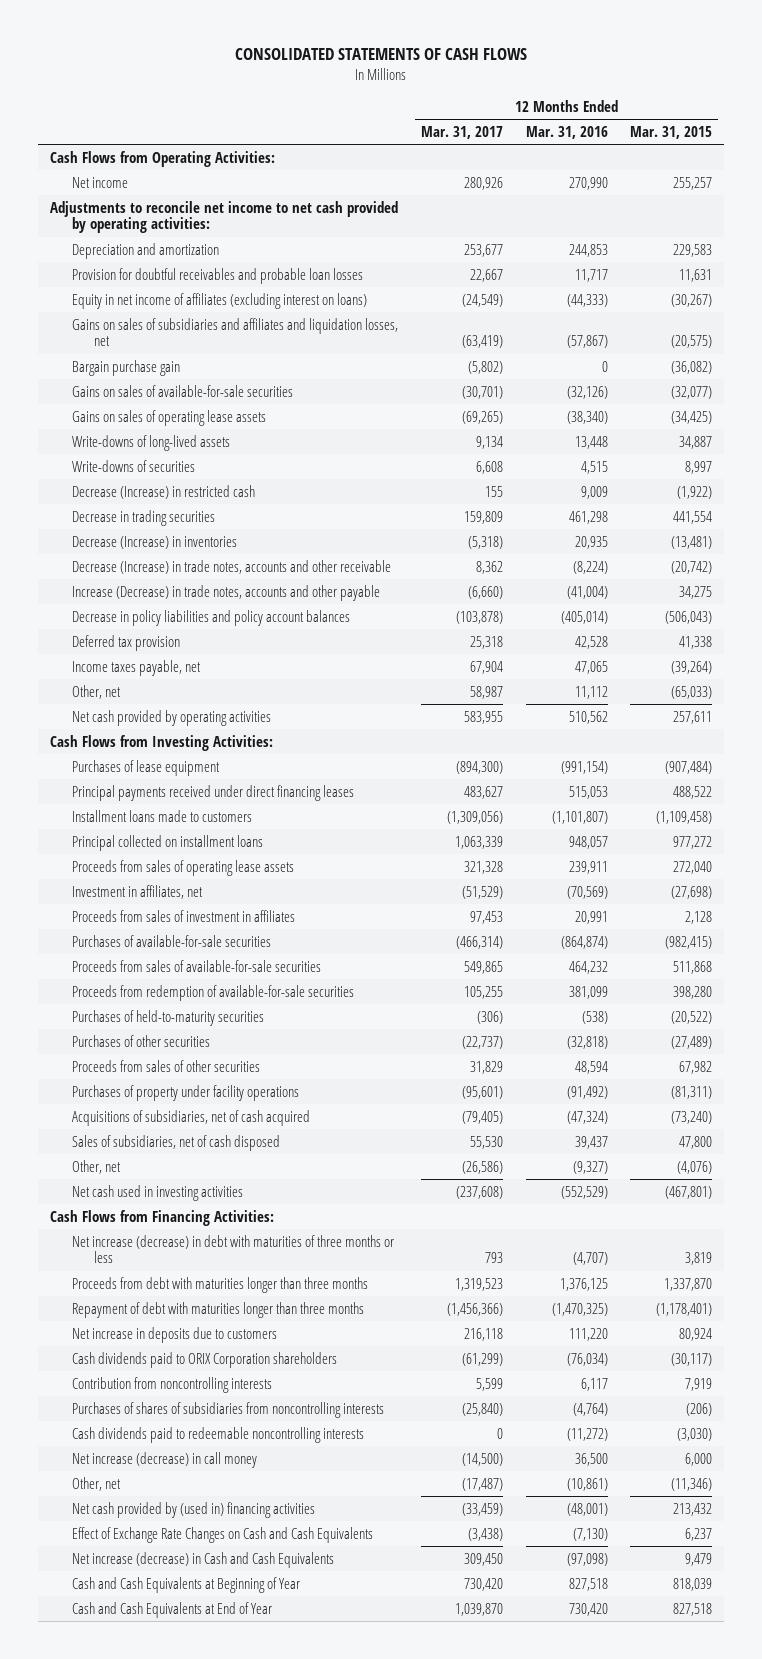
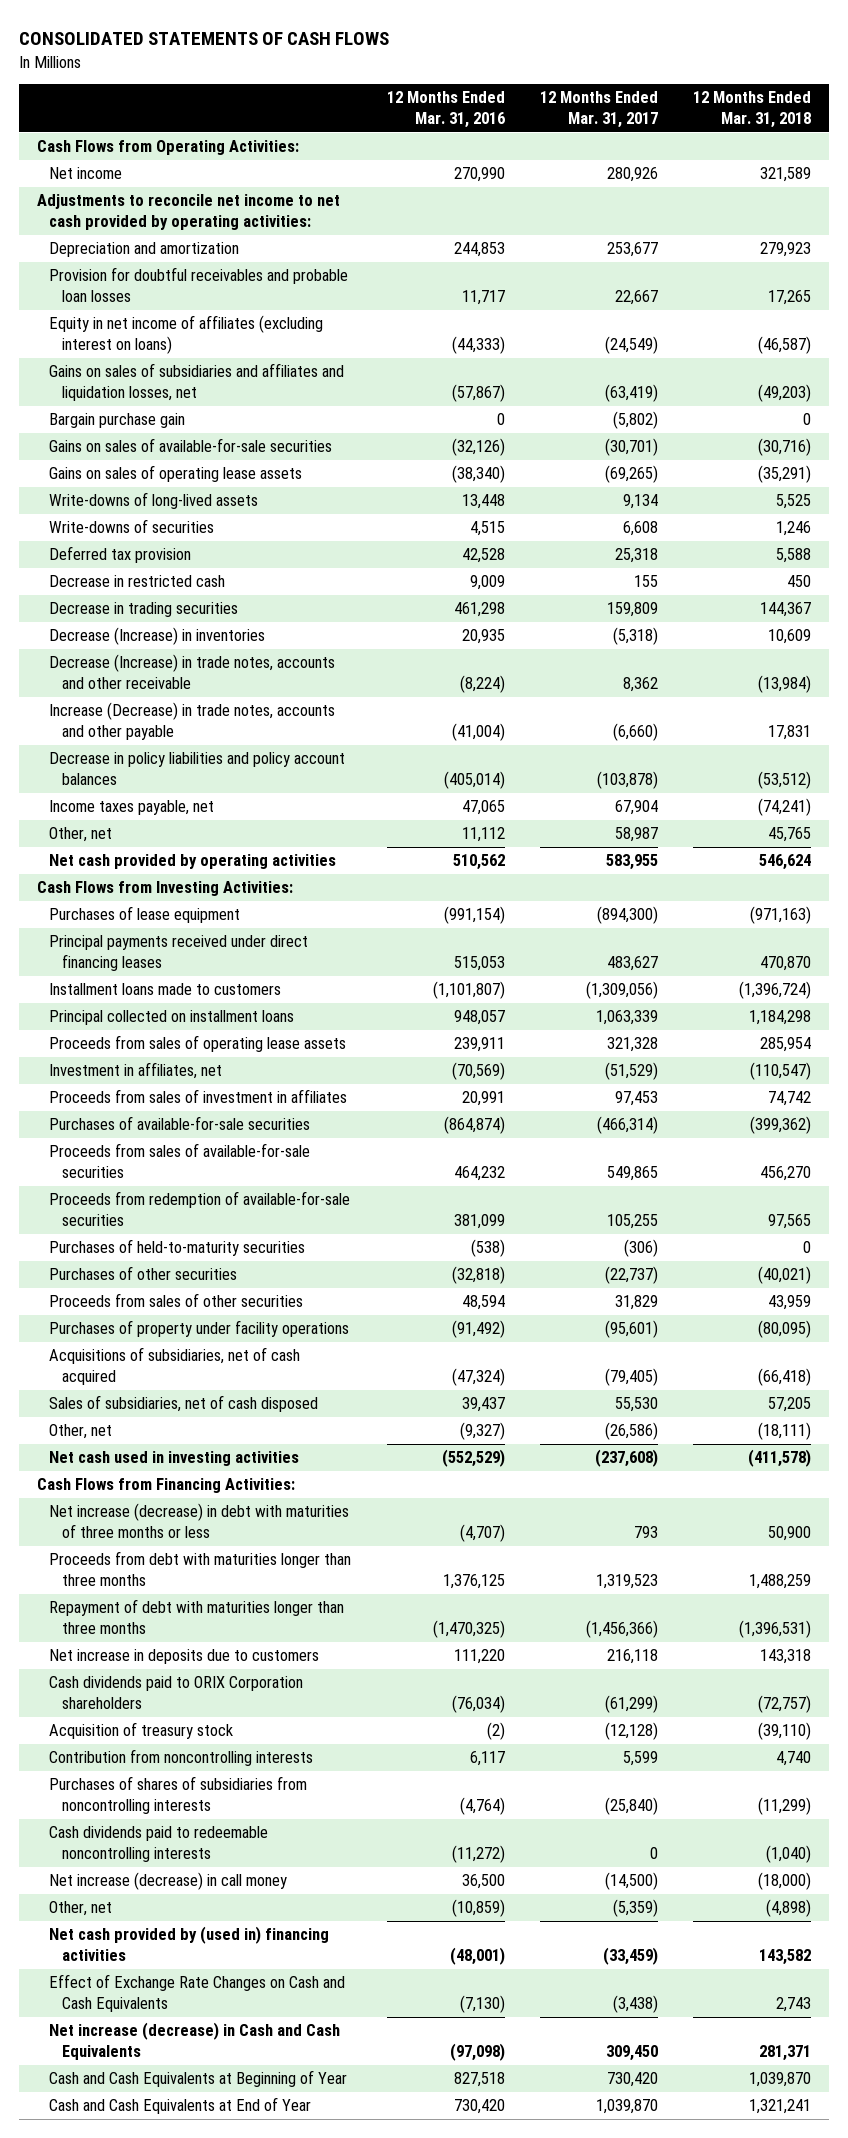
- | 12 Months Ended Mar. 31, 2017 | 12 Months Ended Mar. 31, 2016 | 12 Months Ended Mar. 31, 2015
+ | 12 Months Ended Mar. 31, 2016 | 12 Months Ended Mar. 31, 2017 | 12 Months Ended Mar. 31, 2018
- Decrease (Increase) in restricted cash | 155 | 9,009 | (1,922)
moved up: Deferred tax provision | 42,528 | 25,318 | 5,588
+ Decrease in restricted cash | 9,009 | 155 | 450
+ Acquisition of treasury stock | (2) | (12,128) | (39,110)
- Other, net | (17,487) | (10,861) | (11,346)
+ Other, net | (10,859) | (5,359) | (4,898)

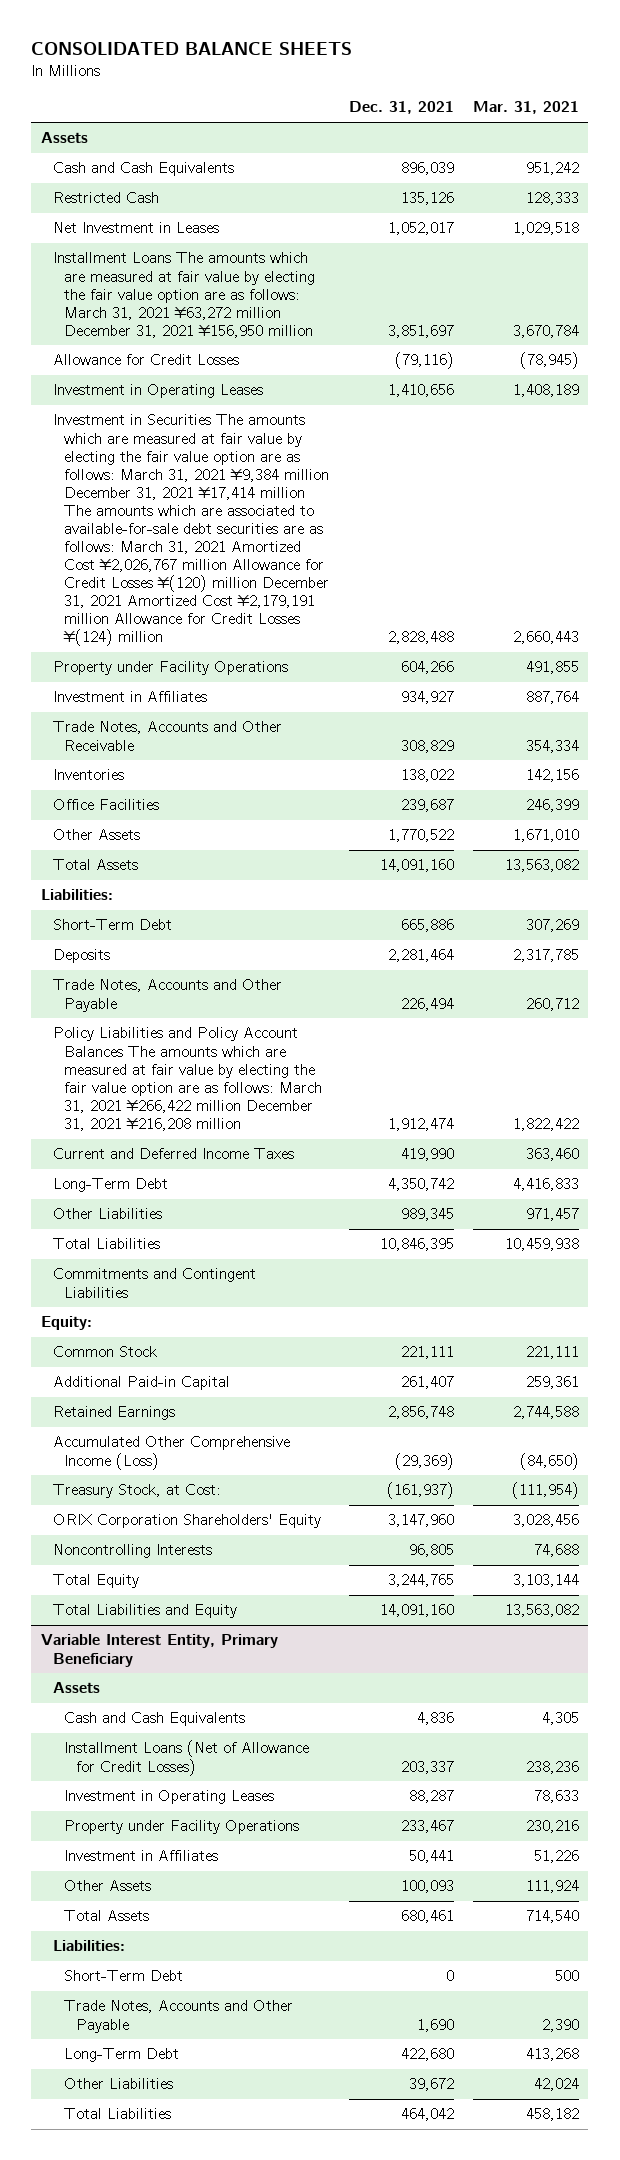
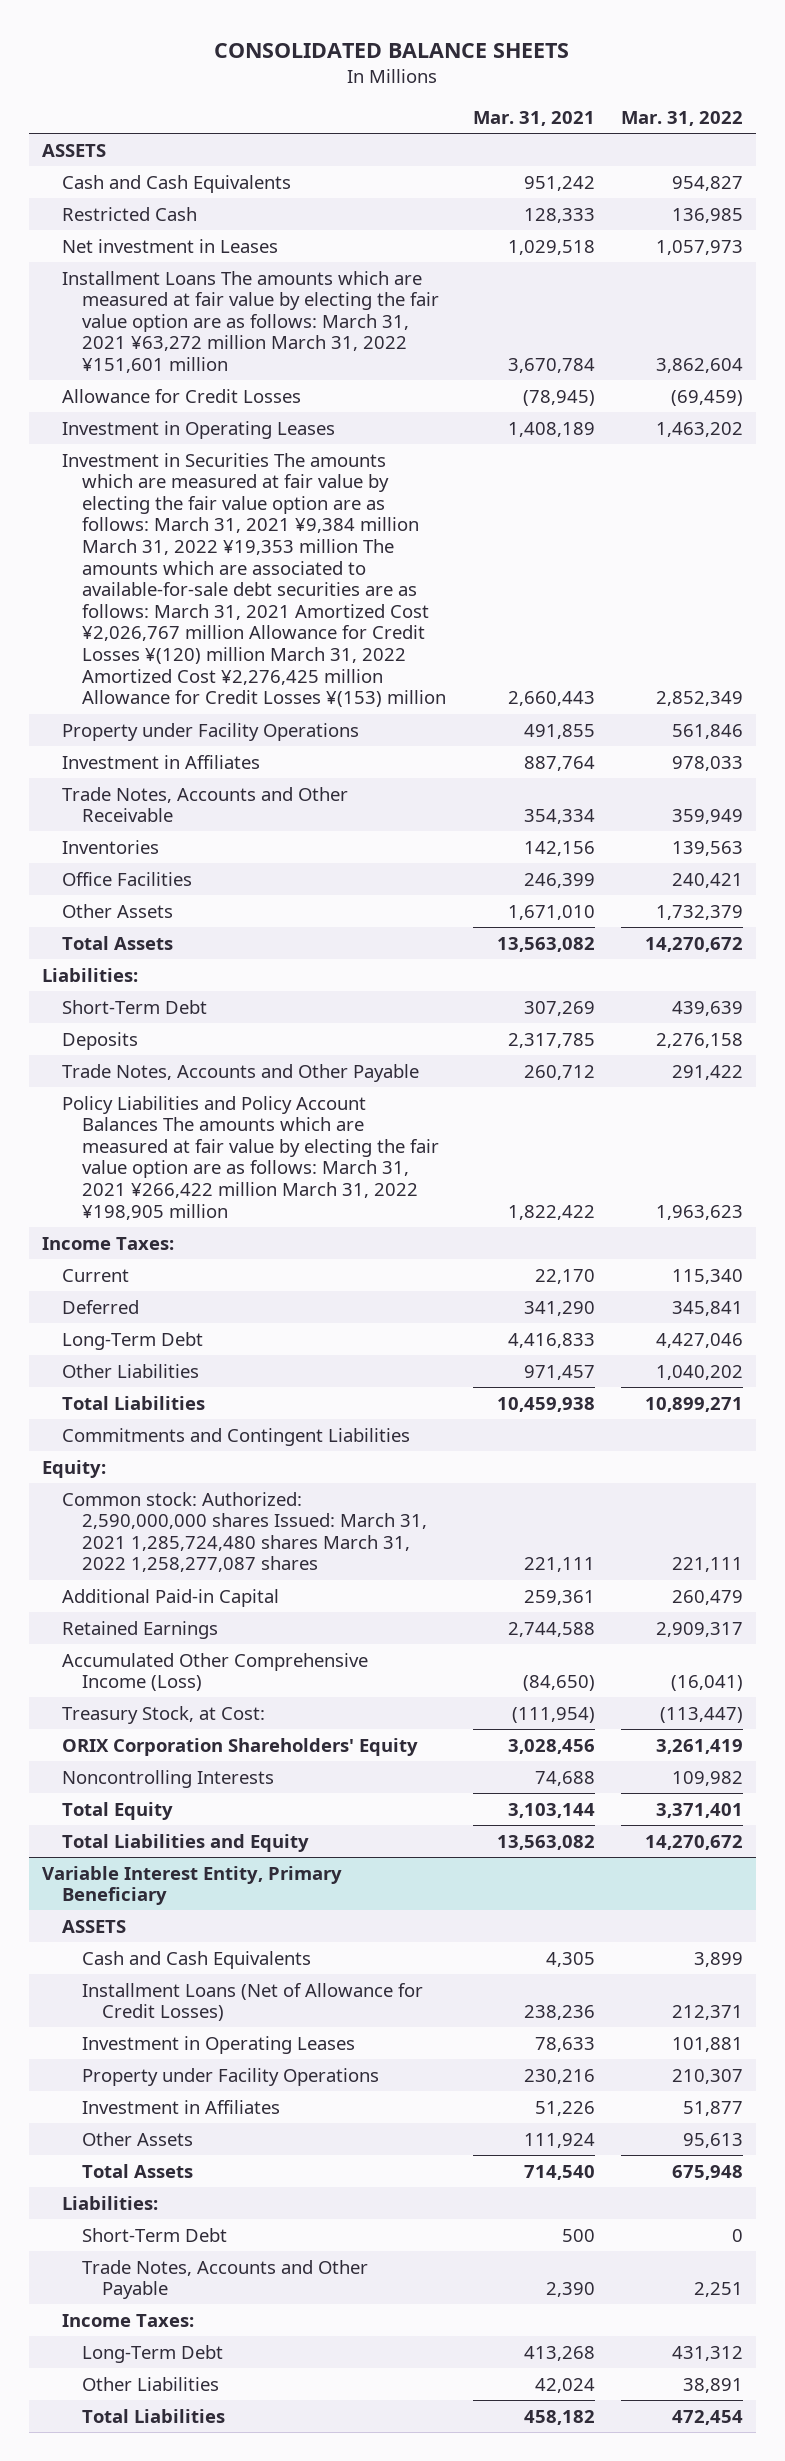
- | Dec. 31, 2021 | Mar. 31, 2021
+ | Mar. 31, 2021 | Mar. 31, 2022
- Assets
+ ASSETS
- Net Investment in Leases | 1,052,017 | 1,029,518
- Installment Loans The amounts which are measured at fair value by electing the fair value option are as follows: March 31, 2021 ¥63,272 million December 31, 2021 ¥156,950 million | 3,851,697 | 3,670,784
+ Net investment in Leases | 1,029,518 | 1,057,973
+ Installment Loans The amounts which are measured at fair value by electing the fair value option are as follows: March 31, 2021 ¥63,272 million March 31, 2022 ¥151,601 million | 3,670,784 | 3,862,604
- Investment in Securities The amounts which are measured at fair value by electing the fair value option are as follows: March 31, 2021 ¥9,384 million December 31, 2021 ¥17,414 million The amounts which are associated to available-for-sale debt securities are as follows: March 31, 2021 Amortized Cost ¥2,026,767 million Allowance for Credit Losses ¥(120) million December 31, 2021 Amortized Cost ¥2,179,191 million Allowance for Credit Losses ¥(124) million | 2,828,488 | 2,660,443
+ Investment in Securities The amounts which are measured at fair value by electing the fair value option are as follows: March 31, 2021 ¥9,384 million March 31, 2022 ¥19,353 million The amounts which are associated to available-for-sale debt securities are as follows: March 31, 2021 Amortized Cost ¥2,026,767 million Allowance for Credit Losses ¥(120) million March 31, 2022 Amortized Cost ¥2,276,425 million Allowance for Credit Losses ¥(153) million | 2,660,443 | 2,852,349
- Policy Liabilities and Policy Account Balances The amounts which are measured at fair value by electing the fair value option are as follows: March 31, 2021 ¥266,422 million December 31, 2021 ¥216,208 million | 1,912,474 | 1,822,422
- Current and Deferred Income Taxes | 419,990 | 363,460
+ Policy Liabilities and Policy Account Balances The amounts which are measured at fair value by electing the fair value option are as follows: March 31, 2021 ¥266,422 million March 31, 2022 ¥198,905 million | 1,822,422 | 1,963,623
+ Income Taxes:
+ Current | 22,170 | 115,340
+ Deferred | 341,290 | 345,841
- Common Stock | 221,111 | 221,111
+ Common stock: Authorized: 2,590,000,000 shares Issued: March 31, 2021 1,285,724,480 shares March 31, 2022 1,258,277,087 shares | 221,111 | 221,111
@ Variable Interest Entity, Primary Beneficiary
- Assets
+ ASSETS
+ Income Taxes:

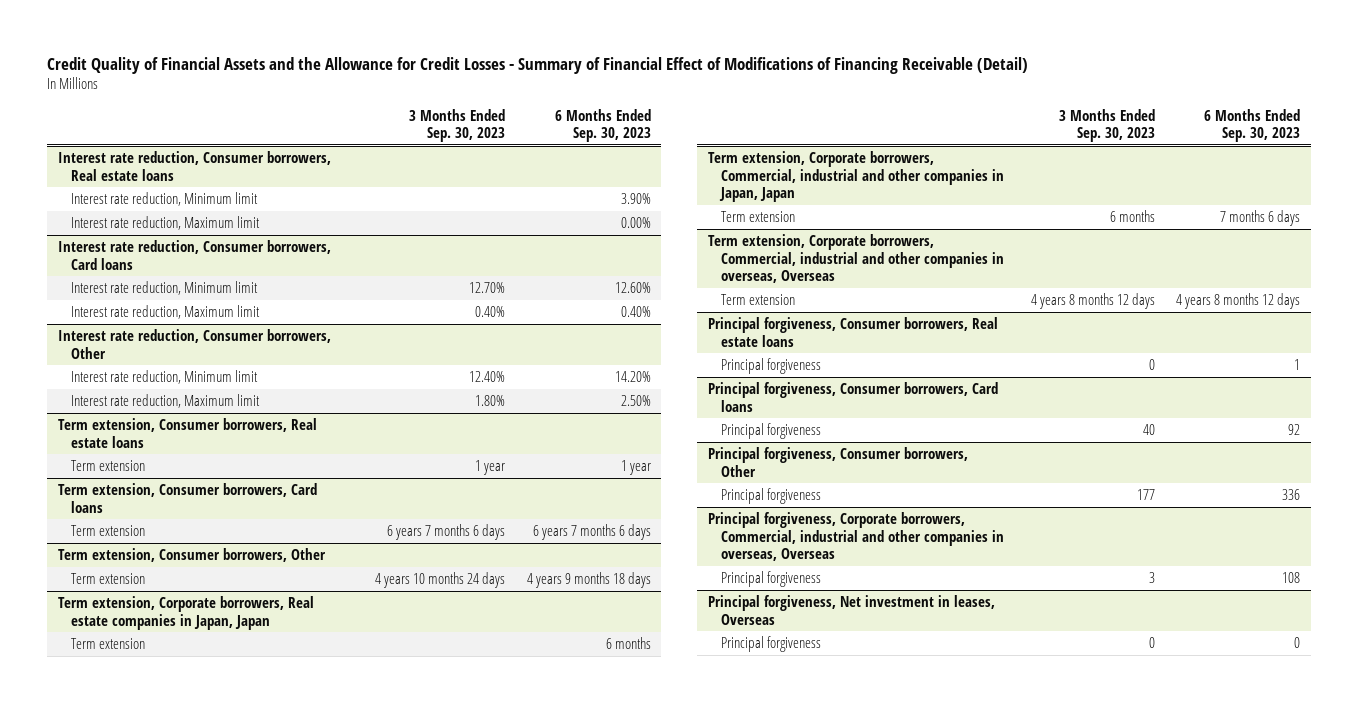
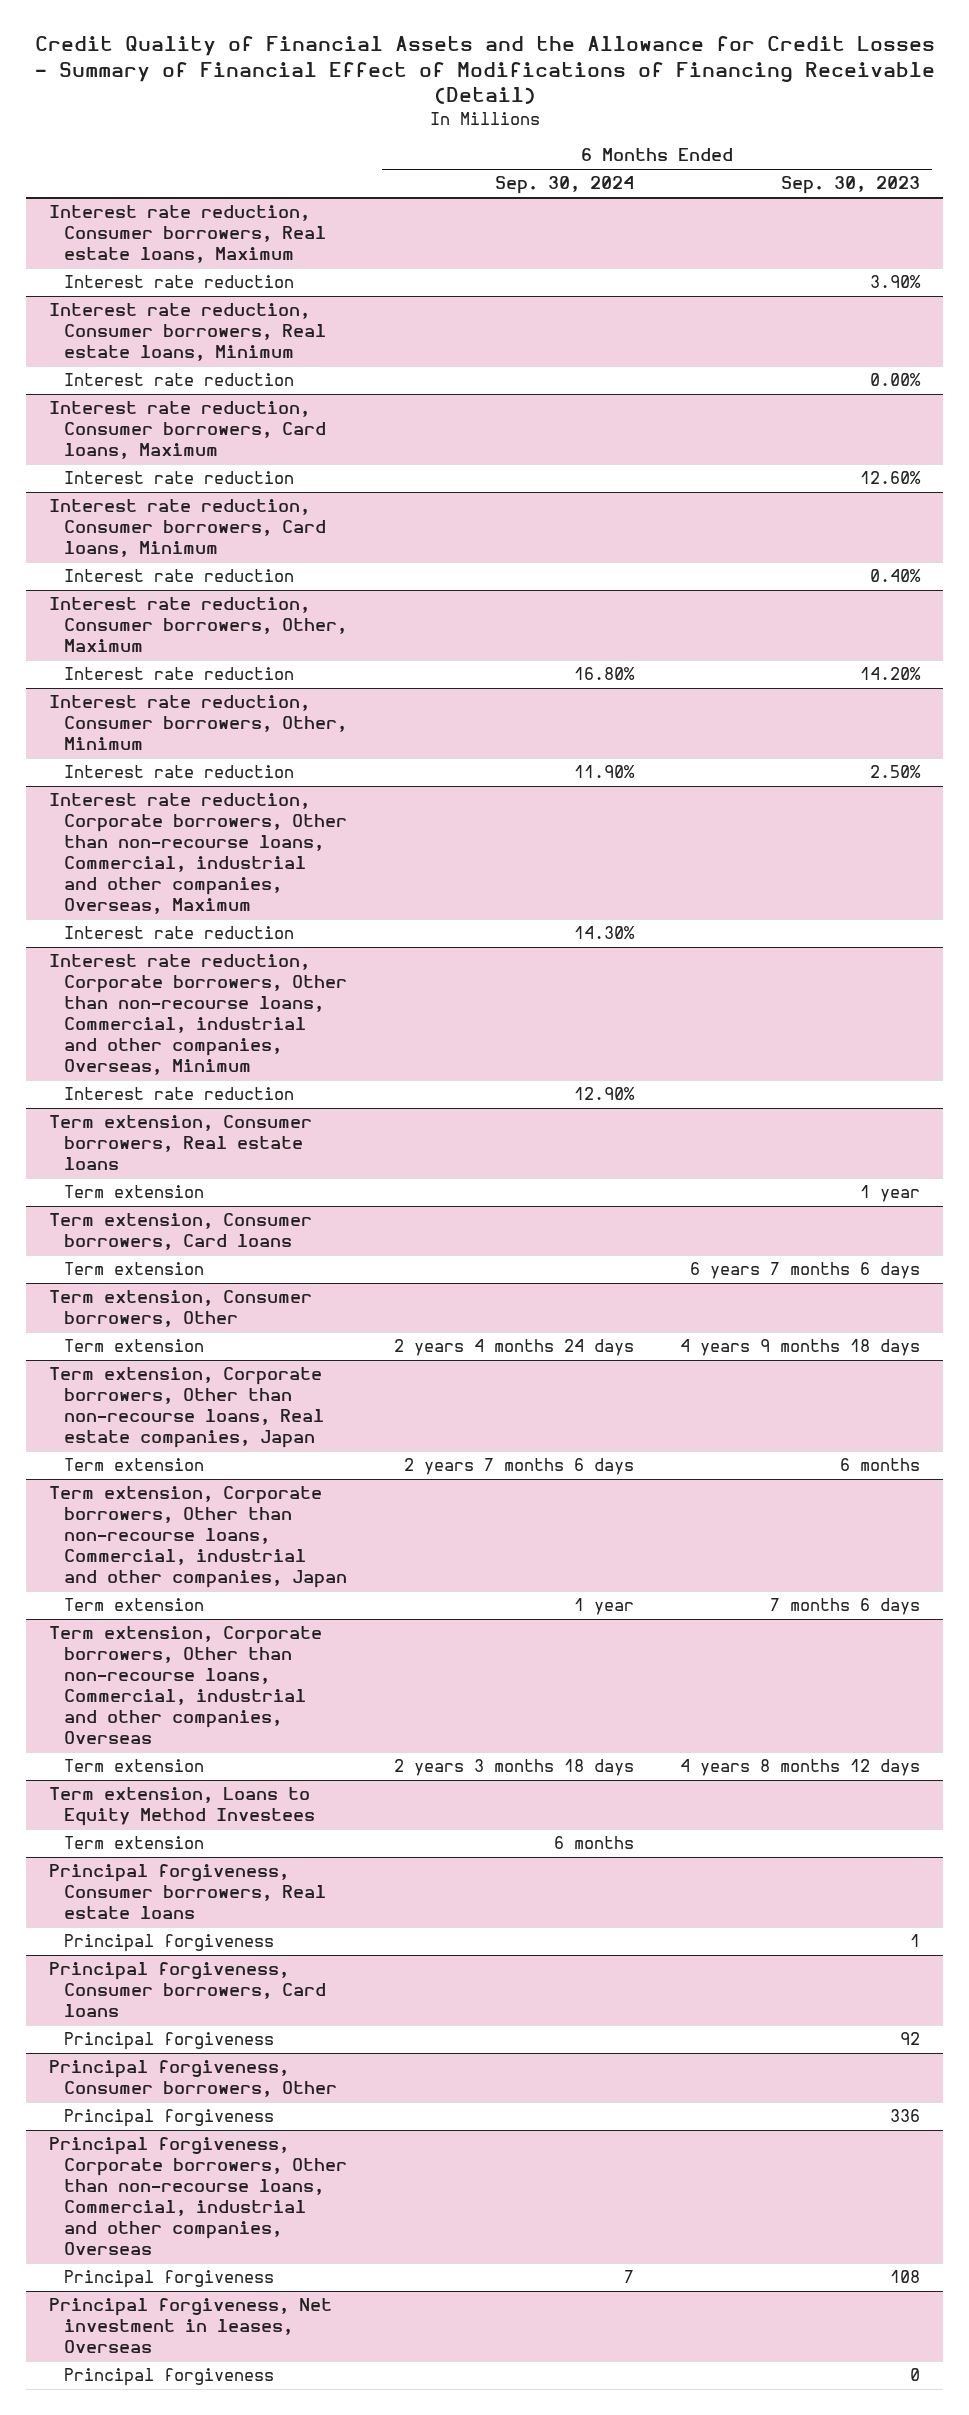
- | 3 Months Ended Sep. 30, 2023 | 6 Months Ended Sep. 30, 2023
+ | 6 Months Ended Sep. 30, 2024 | 6 Months Ended Sep. 30, 2023
- Interest rate reduction, Consumer borrowers, Real estate loans
- Interest rate reduction, Minimum limit | | 3.90%
- Interest rate reduction, Maximum limit | | 0.00%
- Interest rate reduction, Consumer borrowers, Card loans
- Interest rate reduction, Minimum limit | 12.70% | 12.60%
- Interest rate reduction, Maximum limit | 0.40% | 0.40%
- Interest rate reduction, Consumer borrowers, Other
- Interest rate reduction, Minimum limit | 12.40% | 14.20%
- Interest rate reduction, Maximum limit | 1.80% | 2.50%
+ Interest rate reduction, Consumer borrowers, Real estate loans, Maximum
+ Interest rate reduction | | 3.90%
+ Interest rate reduction, Consumer borrowers, Real estate loans, Minimum
+ Interest rate reduction | | 0.00%
+ Interest rate reduction, Consumer borrowers, Card loans, Maximum
+ Interest rate reduction | | 12.60%
+ Interest rate reduction, Consumer borrowers, Card loans, Minimum
+ Interest rate reduction | | 0.40%
+ Interest rate reduction, Consumer borrowers, Other, Maximum
+ Interest rate reduction | 16.80% | 14.20%
+ Interest rate reduction, Consumer borrowers, Other, Minimum
+ Interest rate reduction | 11.90% | 2.50%
+ Interest rate reduction, Corporate borrowers, Other than non-recourse loans, Commercial, industrial and other companies, Overseas, Maximum
+ Interest rate reduction | 14.30% |
+ Interest rate reduction, Corporate borrowers, Other than non-recourse loans, Commercial, industrial and other companies, Overseas, Minimum
+ Interest rate reduction | 12.90% |
- Term extension, Corporate borrowers, Real estate companies in Japan, Japan
+ Term extension, Corporate borrowers, Other than non-recourse loans, Real estate companies, Japan
- Term extension, Corporate borrowers, Commercial, industrial and other companies in Japan, Japan
+ Term extension, Corporate borrowers, Other than non-recourse loans, Commercial, industrial and other companies, Japan
- Term extension, Corporate borrowers, Commercial, industrial and other companies in overseas, Overseas
+ Term extension, Corporate borrowers, Other than non-recourse loans, Commercial, industrial and other companies, Overseas
+ Term extension, Loans to Equity Method Investees
+ Term extension | 6 months |
- Principal forgiveness, Corporate borrowers, Commercial, industrial and other companies in overseas, Overseas
+ Principal forgiveness, Corporate borrowers, Other than non-recourse loans, Commercial, industrial and other companies, Overseas

